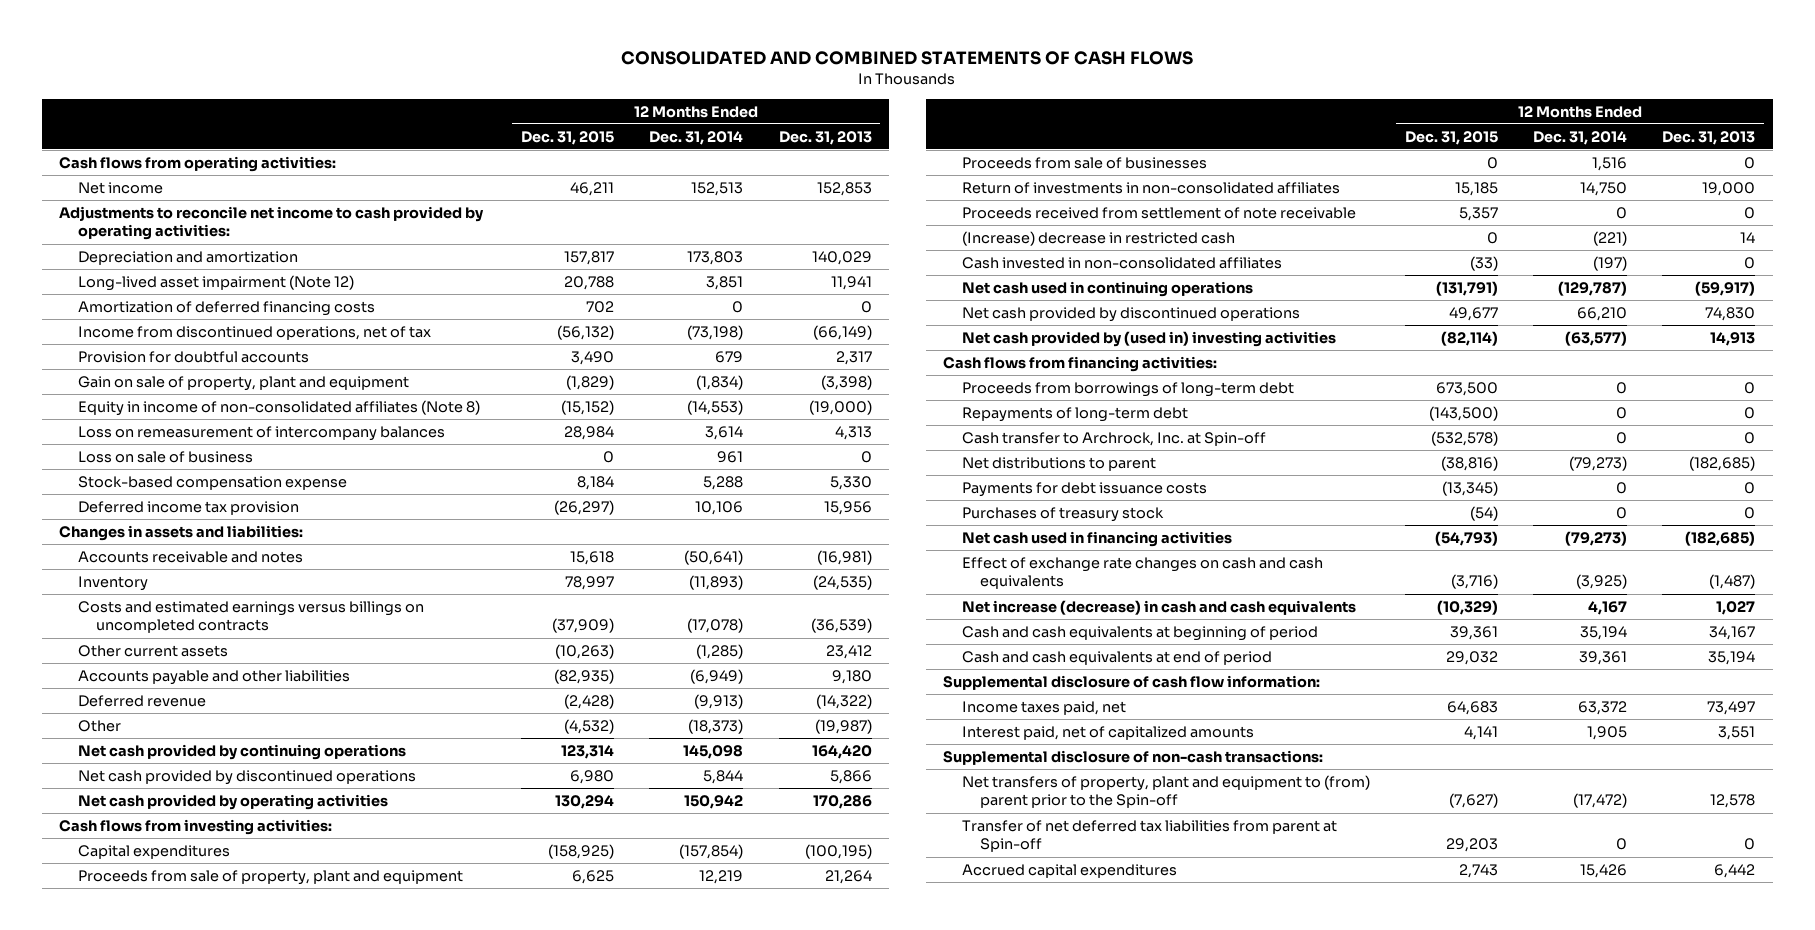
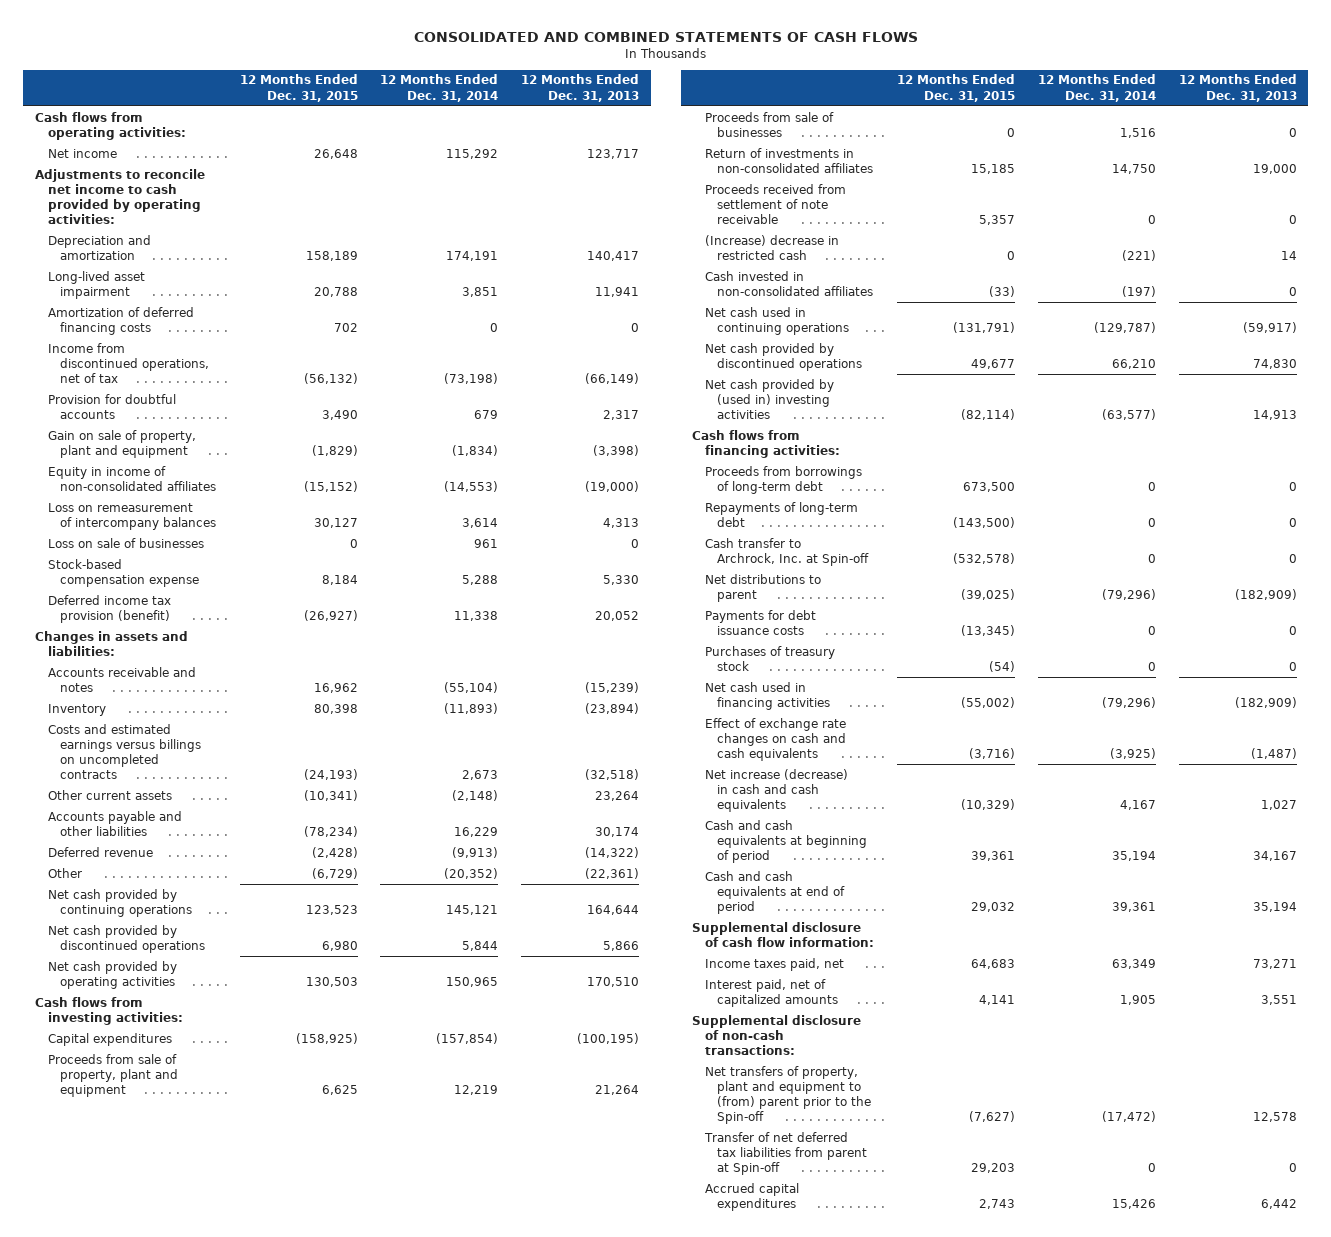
- Net income | 46,211 | 152,513 | 152,853
+ Net income | 26,648 | 115,292 | 123,717
- Depreciation and amortization | 157,817 | 173,803 | 140,029
- Long-lived asset impairment (Note 12) | 20,788 | 3,851 | 11,941
+ Depreciation and amortization | 158,189 | 174,191 | 140,417
+ Long-lived asset impairment | 20,788 | 3,851 | 11,941
- Equity in income of non-consolidated affiliates (Note 8) | (15,152) | (14,553) | (19,000)
- Loss on remeasurement of intercompany balances | 28,984 | 3,614 | 4,313
- Loss on sale of business | 0 | 961 | 0
+ Equity in income of non-consolidated affiliates | (15,152) | (14,553) | (19,000)
+ Loss on remeasurement of intercompany balances | 30,127 | 3,614 | 4,313
+ Loss on sale of businesses | 0 | 961 | 0
- Deferred income tax provision | (26,297) | 10,106 | 15,956
+ Deferred income tax provision (benefit) | (26,927) | 11,338 | 20,052
- Accounts receivable and notes | 15,618 | (50,641) | (16,981)
- Inventory | 78,997 | (11,893) | (24,535)
- Costs and estimated earnings versus billings on uncompleted contracts | (37,909) | (17,078) | (36,539)
- Other current assets | (10,263) | (1,285) | 23,412
- Accounts payable and other liabilities | (82,935) | (6,949) | 9,180
+ Accounts receivable and notes | 16,962 | (55,104) | (15,239)
+ Inventory | 80,398 | (11,893) | (23,894)
+ Costs and estimated earnings versus billings on uncompleted contracts | (24,193) | 2,673 | (32,518)
+ Other current assets | (10,341) | (2,148) | 23,264
+ Accounts payable and other liabilities | (78,234) | 16,229 | 30,174
- Other | (4,532) | (18,373) | (19,987)
- Net cash provided by continuing operations | 123,314 | 145,098 | 164,420
+ Other | (6,729) | (20,352) | (22,361)
+ Net cash provided by continuing operations | 123,523 | 145,121 | 164,644
- Net cash provided by operating activities | 130,294 | 150,942 | 170,286
+ Net cash provided by operating activities | 130,503 | 150,965 | 170,510
- Net distributions to parent | (38,816) | (79,273) | (182,685)
+ Net distributions to parent | (39,025) | (79,296) | (182,909)
- Net cash used in financing activities | (54,793) | (79,273) | (182,685)
+ Net cash used in financing activities | (55,002) | (79,296) | (182,909)
- Income taxes paid, net | 64,683 | 63,372 | 73,497
+ Income taxes paid, net | 64,683 | 63,349 | 73,271

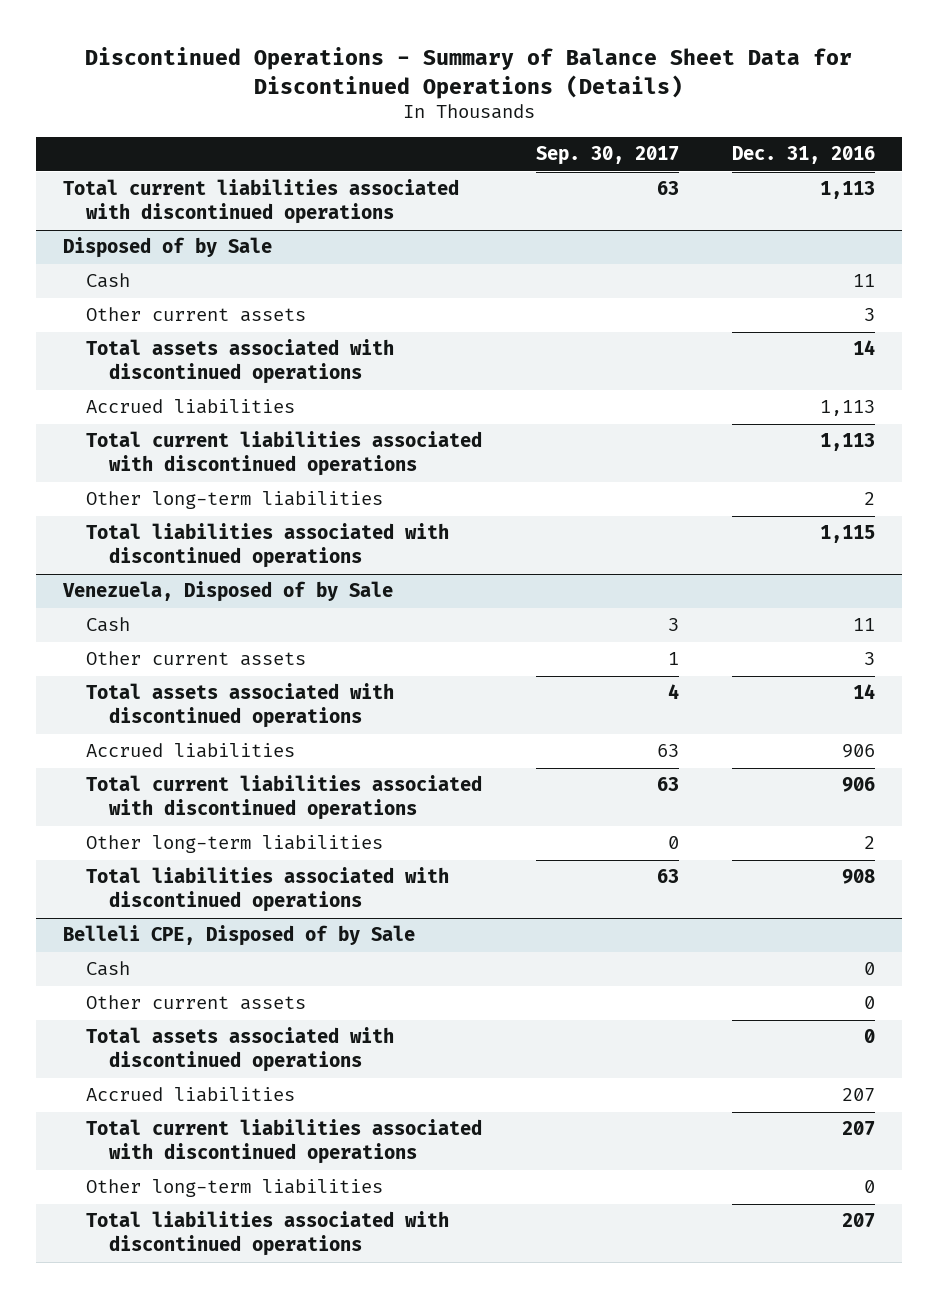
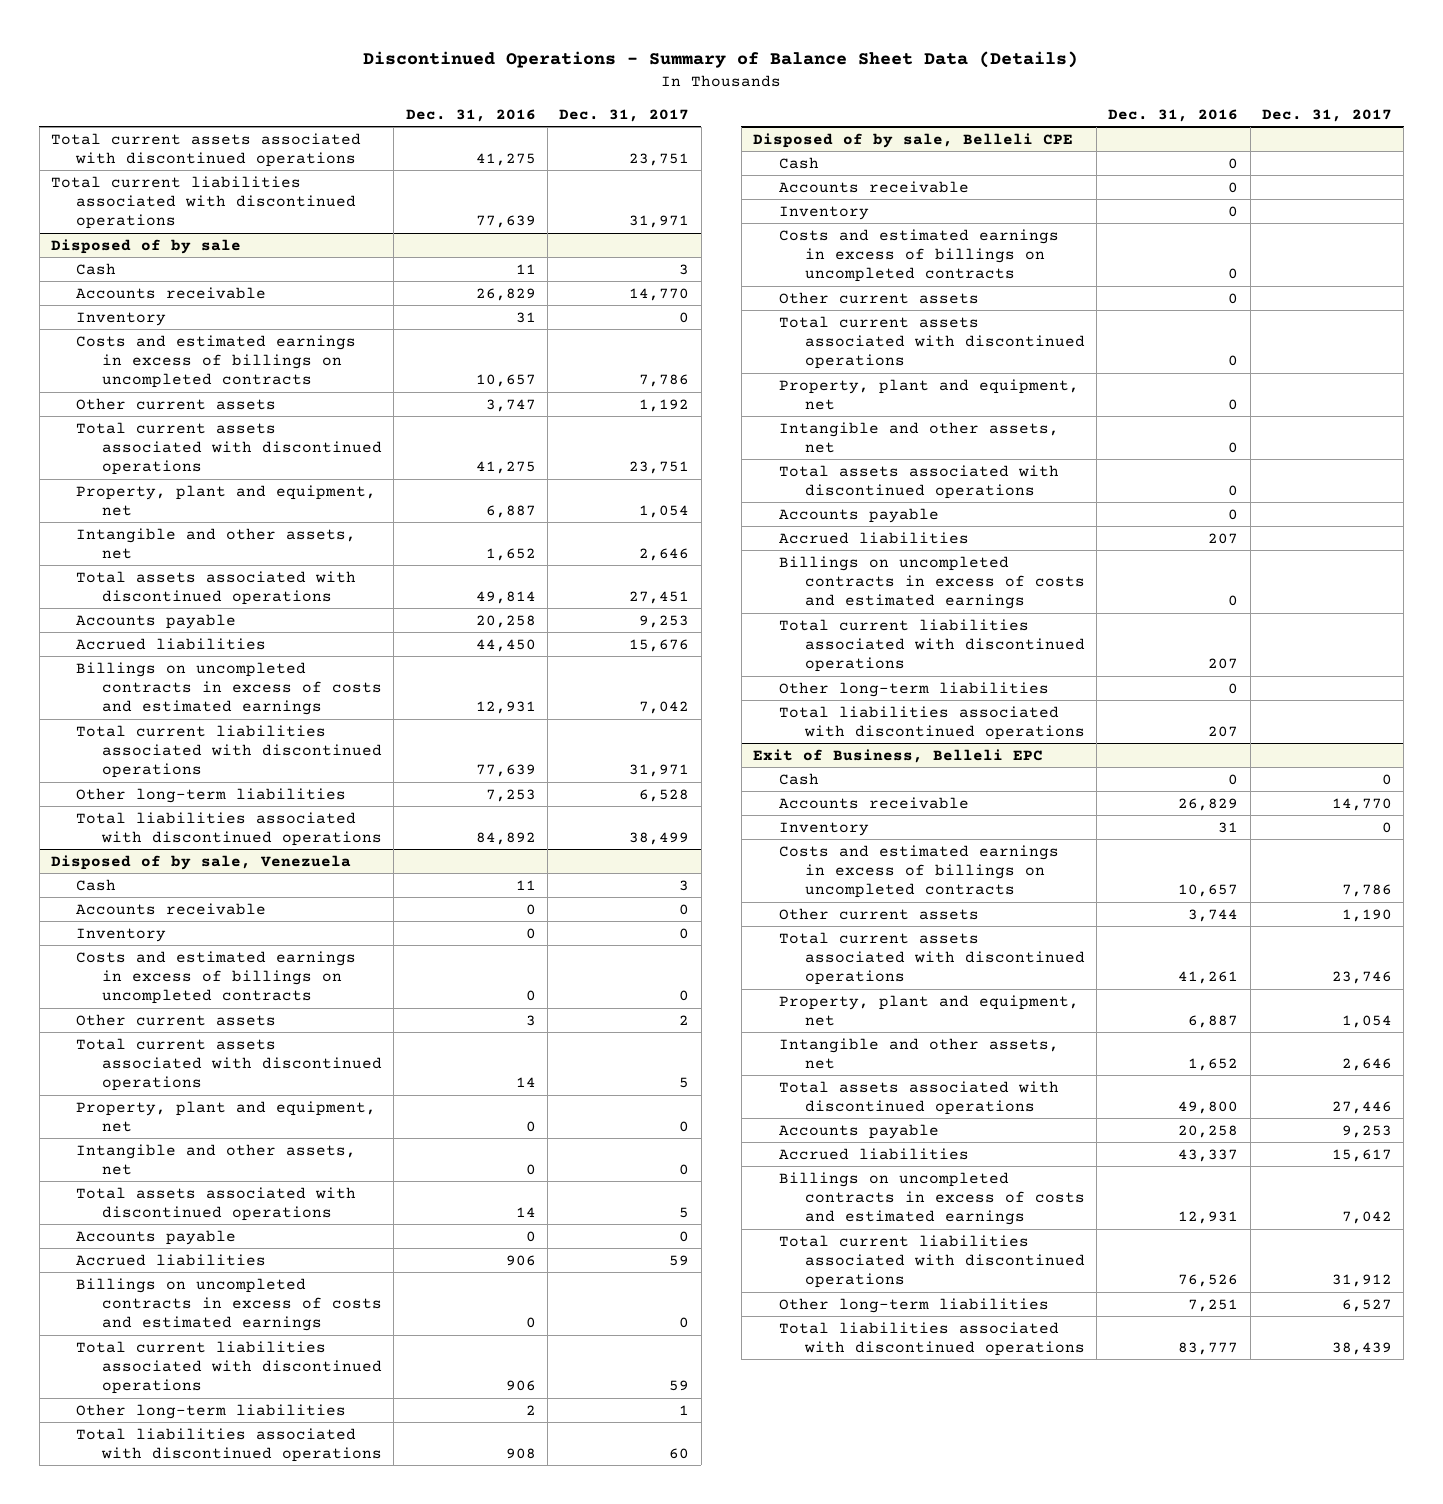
- Discontinued Operations - Summary of Balance Sheet Data for Discontinued Operations (Details)
+ Discontinued Operations - Summary of Balance Sheet Data (Details)
- | Sep. 30, 2017 | Dec. 31, 2016
+ | Dec. 31, 2016 | Dec. 31, 2017
- Total current liabilities associated with discontinued operations | 63 | 1,113
- Disposed of by Sale
+ Total current assets associated with discontinued operations | 41,275 | 23,751
+ Total current liabilities associated with discontinued operations | 77,639 | 31,971
+ Disposed of by sale
- Other current assets | | 3
- Total assets associated with discontinued operations | | 14
- Accrued liabilities | | 1,113
- Total current liabilities associated with discontinued operations | | 1,113
- Other long-term liabilities | | 2
- Total liabilities associated with discontinued operations | | 1,115
- Venezuela, Disposed of by Sale
+ Accounts receivable | 26,829 | 14,770
+ Inventory | 31 | 0
+ Costs and estimated earnings in excess of billings on uncompleted contracts | 10,657 | 7,786
+ Other current assets | 3,747 | 1,192
+ Total current assets associated with discontinued operations | 41,275 | 23,751
+ Property, plant and equipment, net | 6,887 | 1,054
+ Intangible and other assets, net | 1,652 | 2,646
+ Total assets associated with discontinued operations | 49,814 | 27,451
+ Accounts payable | 20,258 | 9,253
+ Accrued liabilities | 44,450 | 15,676
+ Billings on uncompleted contracts in excess of costs and estimated earnings | 12,931 | 7,042
+ Total current liabilities associated with discontinued operations | 77,639 | 31,971
+ Other long-term liabilities | 7,253 | 6,528
+ Total liabilities associated with discontinued operations | 84,892 | 38,499
+ Disposed of by sale, Venezuela
+ Accounts receivable | 0 | 0
+ Inventory | 0 | 0
+ Costs and estimated earnings in excess of billings on uncompleted contracts | 0 | 0
+ Total current assets associated with discontinued operations | 14 | 5
+ Property, plant and equipment, net | 0 | 0
+ Intangible and other assets, net | 0 | 0
+ Accounts payable | 0 | 0
+ Billings on uncompleted contracts in excess of costs and estimated earnings | 0 | 0
- Belleli CPE, Disposed of by Sale
+ Disposed of by sale, Belleli CPE
+ Accounts receivable | 0 |
+ Inventory | 0 |
+ Costs and estimated earnings in excess of billings on uncompleted contracts | 0 |
+ Total current assets associated with discontinued operations | 0 |
+ Property, plant and equipment, net | 0 |
+ Intangible and other assets, net | 0 |
+ Accounts payable | 0 |
+ Billings on uncompleted contracts in excess of costs and estimated earnings | 0 |
+ Exit of Business, Belleli EPC
+ Cash | 0 | 0
+ Accounts receivable | 26,829 | 14,770
+ Inventory | 31 | 0
+ Costs and estimated earnings in excess of billings on uncompleted contracts | 10,657 | 7,786
+ Other current assets | 3,744 | 1,190
+ Total current assets associated with discontinued operations | 41,261 | 23,746
+ Property, plant and equipment, net | 6,887 | 1,054
+ Intangible and other assets, net | 1,652 | 2,646
+ Total assets associated with discontinued operations | 49,800 | 27,446
+ Accounts payable | 20,258 | 9,253
+ Accrued liabilities | 43,337 | 15,617
+ Billings on uncompleted contracts in excess of costs and estimated earnings | 12,931 | 7,042
+ Total current liabilities associated with discontinued operations | 76,526 | 31,912
+ Other long-term liabilities | 7,251 | 6,527
+ Total liabilities associated with discontinued operations | 83,777 | 38,439

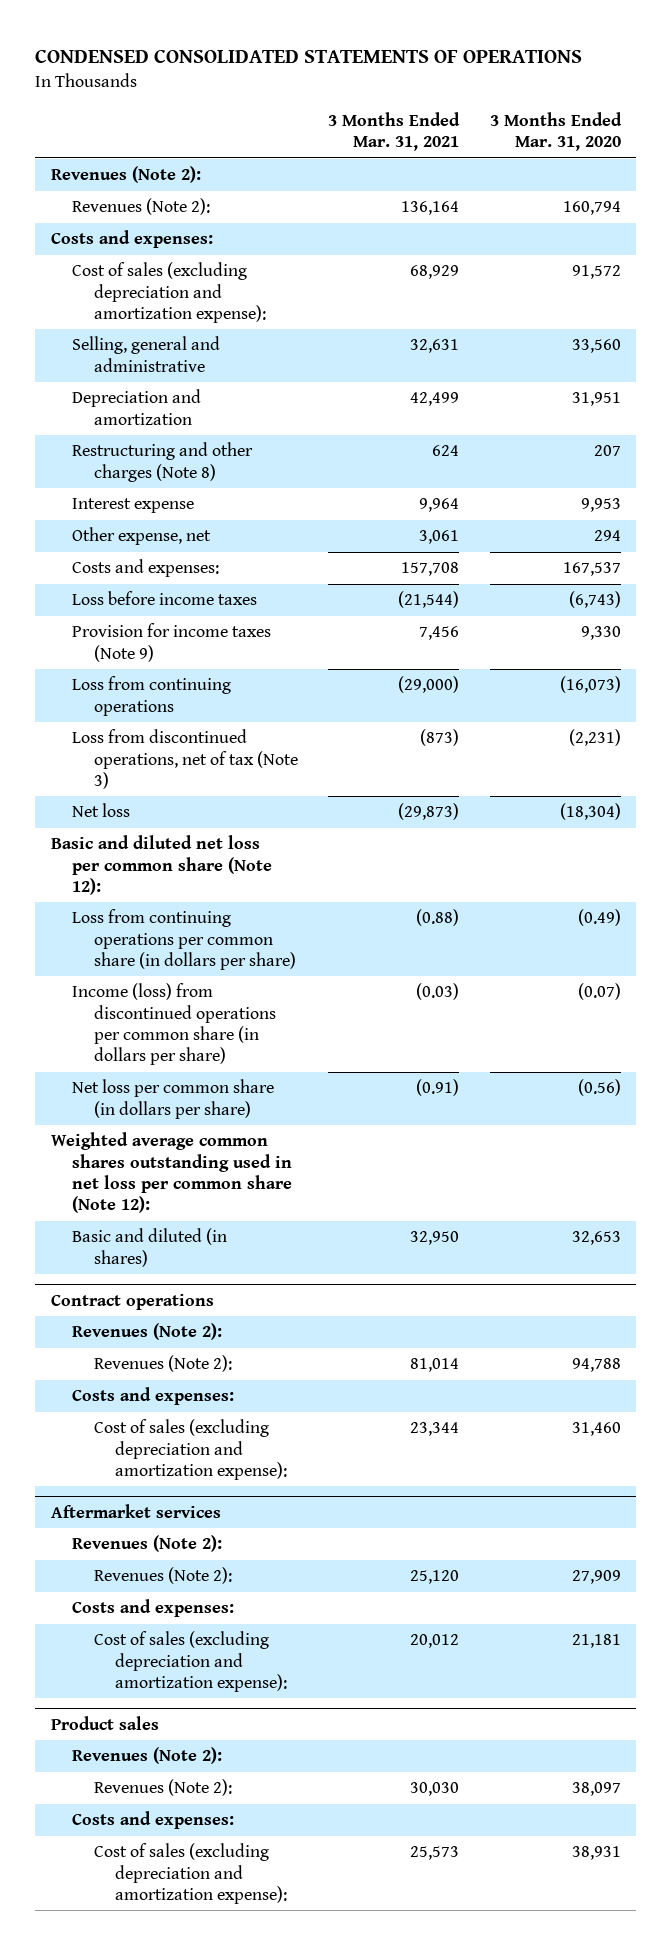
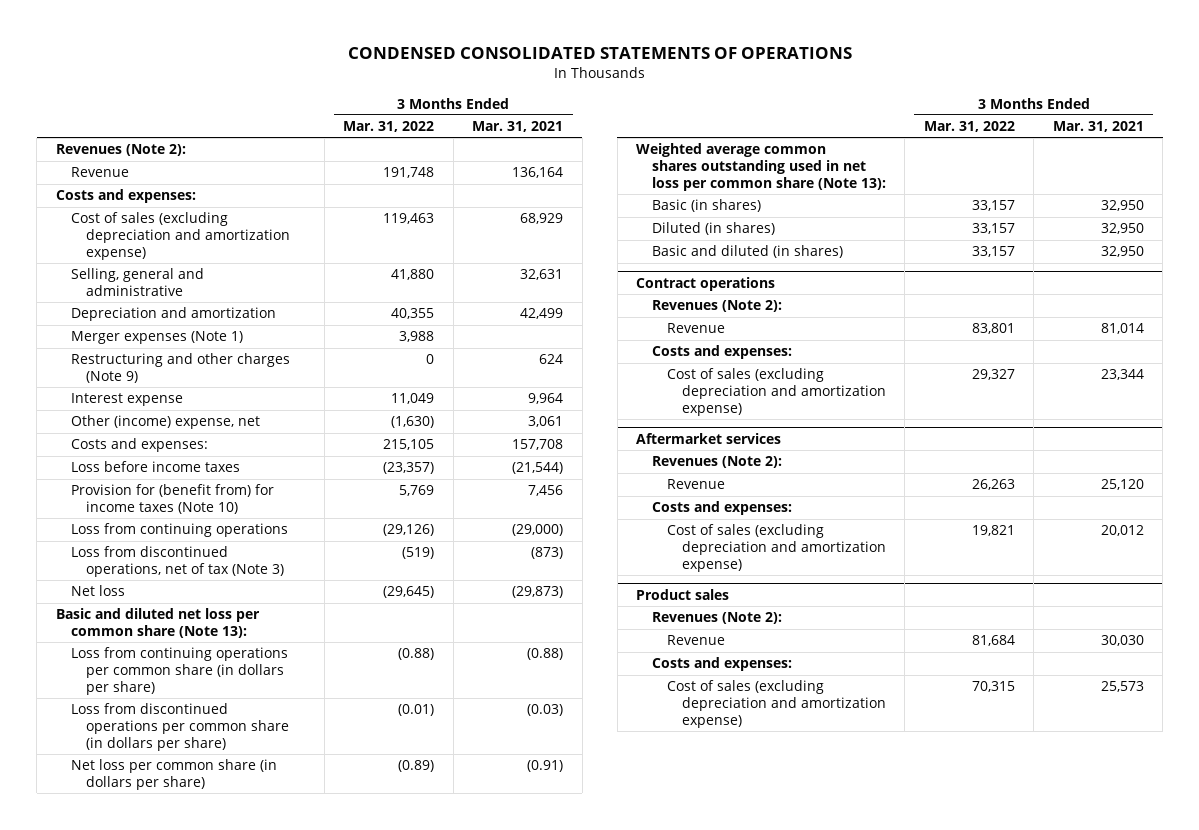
- | 3 Months Ended Mar. 31, 2021 | 3 Months Ended Mar. 31, 2020
+ | 3 Months Ended Mar. 31, 2022 | 3 Months Ended Mar. 31, 2021
- Revenues (Note 2): | 136,164 | 160,794
+ Revenue | 191,748 | 136,164
- Cost of sales (excluding depreciation and amortization expense): | 68,929 | 91,572
+ Cost of sales (excluding depreciation and amortization expense) | 119,463 | 68,929
- Restructuring and other charges (Note 8) | 624 | 207
+ Merger expenses (Note 1) | 3,988 |
+ Restructuring and other charges (Note 9) | 0 | 624
- Other expense, net | 3,061 | 294
+ Other (income) expense, net | (1,630) | 3,061
- Provision for income taxes (Note 9) | 7,456 | 9,330
+ Provision for (benefit from) for income taxes (Note 10) | 5,769 | 7,456
- Basic and diluted net loss per common share (Note 12):
+ Basic and diluted net loss per common share (Note 13):
- Income (loss) from discontinued operations per common share (in dollars per share) | (0.03) | (0.07)
+ Loss from discontinued operations per common share (in dollars per share) | (0.01) | (0.03)
- Weighted average common shares outstanding used in net loss per common share (Note 12):
+ Weighted average common shares outstanding used in net loss per common share (Note 13):
+ Basic (in shares) | 33,157 | 32,950
+ Diluted (in shares) | 33,157 | 32,950
@ Contract operations
- Revenues (Note 2): | 81,014 | 94,788
+ Revenue | 83,801 | 81,014
- Cost of sales (excluding depreciation and amortization expense): | 23,344 | 31,460
+ Cost of sales (excluding depreciation and amortization expense) | 29,327 | 23,344
@ Aftermarket services
- Revenues (Note 2): | 25,120 | 27,909
+ Revenue | 26,263 | 25,120
- Cost of sales (excluding depreciation and amortization expense): | 20,012 | 21,181
+ Cost of sales (excluding depreciation and amortization expense) | 19,821 | 20,012
@ Product sales
- Revenues (Note 2): | 30,030 | 38,097
+ Revenue | 81,684 | 30,030
- Cost of sales (excluding depreciation and amortization expense): | 25,573 | 38,931
+ Cost of sales (excluding depreciation and amortization expense) | 70,315 | 25,573

